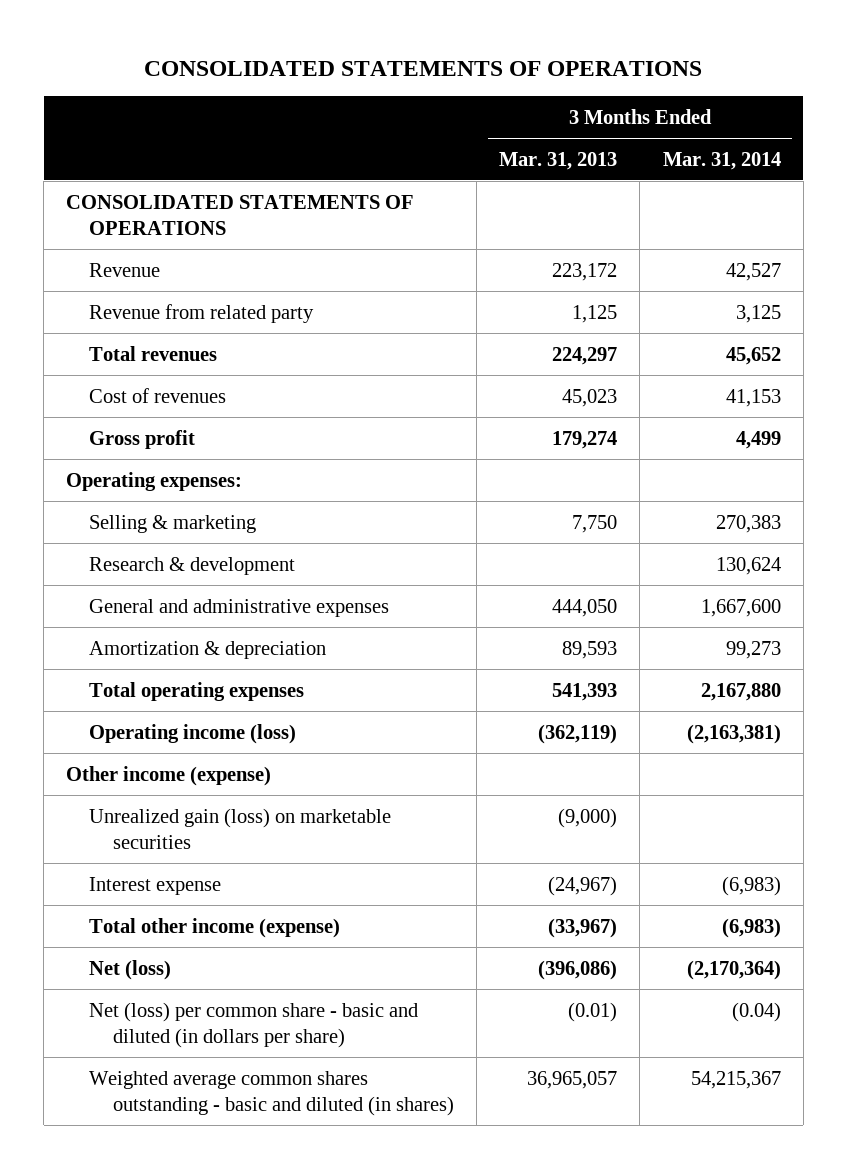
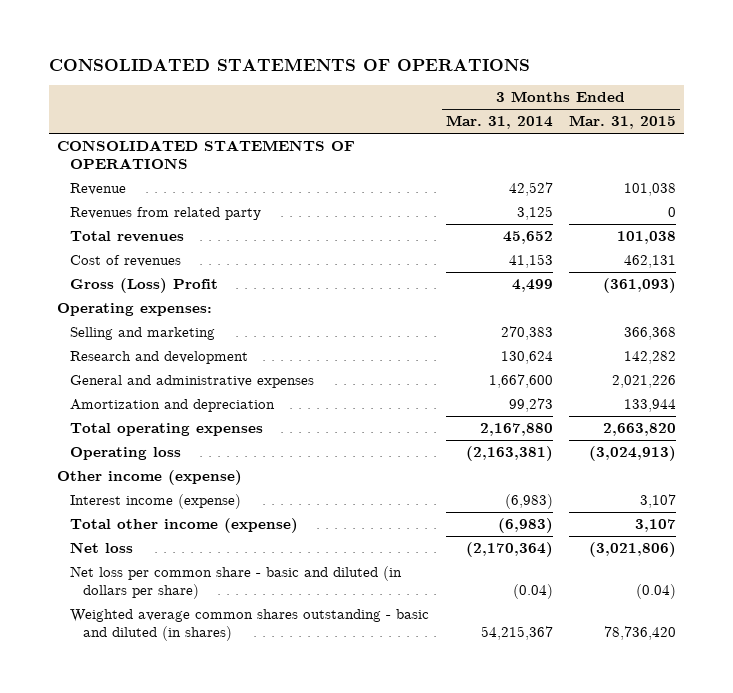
- | 3 Months Ended Mar. 31, 2013 | 3 Months Ended Mar. 31, 2014
+ | 3 Months Ended Mar. 31, 2014 | 3 Months Ended Mar. 31, 2015
- Revenue from related party | 1,125 | 3,125
+ Revenues from related party | 3,125 | 0
- Gross profit | 179,274 | 4,499
+ Gross (Loss) Profit | 4,499 | (361,093)
- Selling & marketing | 7,750 | 270,383
- Research & development | | 130,624
+ Selling and marketing | 270,383 | 366,368
+ Research and development | 130,624 | 142,282
- Amortization & depreciation | 89,593 | 99,273
+ Amortization and depreciation | 99,273 | 133,944
- Operating income (loss) | (362,119) | (2,163,381)
+ Operating loss | (2,163,381) | (3,024,913)
- Unrealized gain (loss) on marketable securities | (9,000) |
- Interest expense | (24,967) | (6,983)
+ Interest income (expense) | (6,983) | 3,107
- Net (loss) | (396,086) | (2,170,364)
- Net (loss) per common share - basic and diluted (in dollars per share) | (0.01) | (0.04)
+ Net loss | (2,170,364) | (3,021,806)
+ Net loss per common share - basic and diluted (in dollars per share) | (0.04) | (0.04)

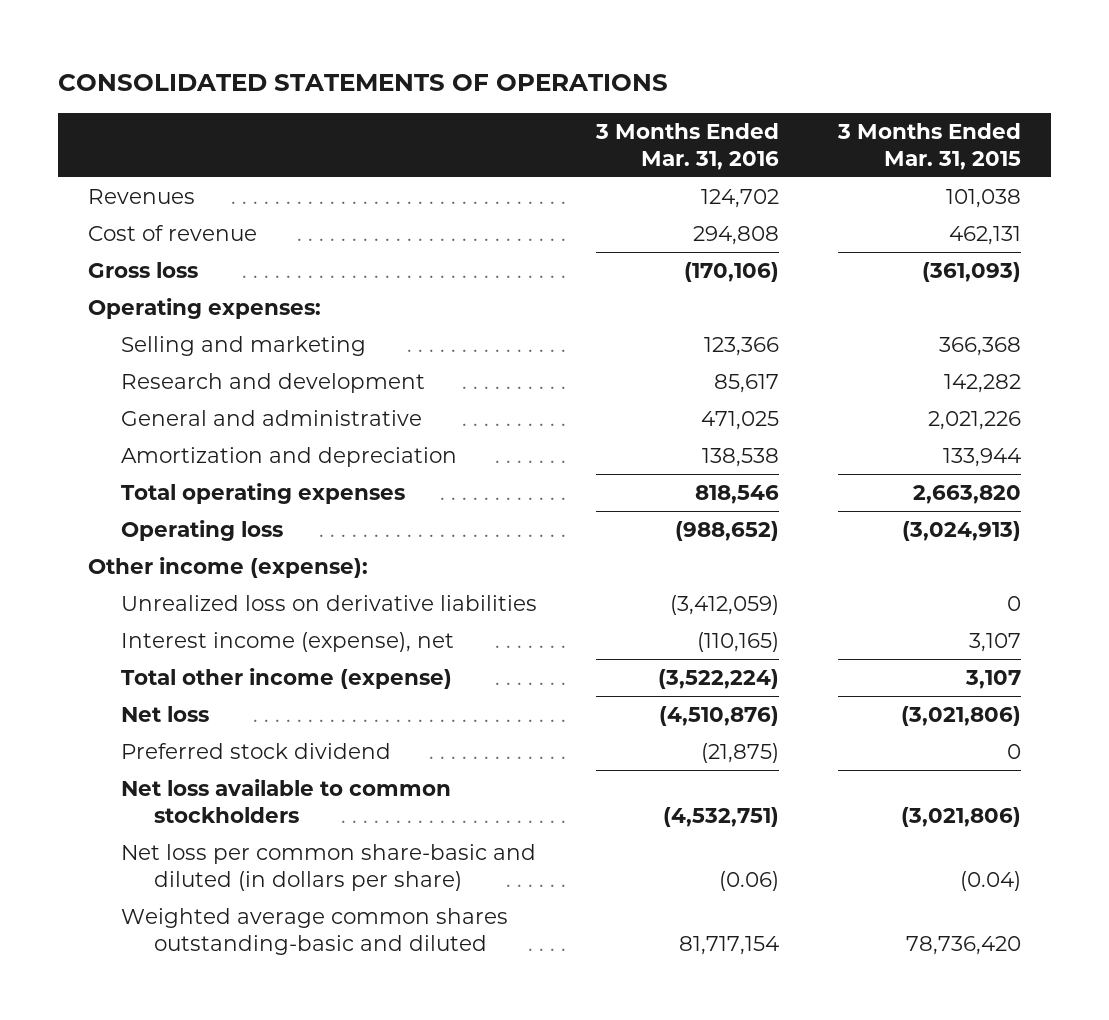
- | 3 Months Ended Mar. 31, 2014 | 3 Months Ended Mar. 31, 2015
+ | 3 Months Ended Mar. 31, 2016 | 3 Months Ended Mar. 31, 2015
- CONSOLIDATED STATEMENTS OF OPERATIONS
- Revenue | 42,527 | 101,038
- Revenues from related party | 3,125 | 0
- Total revenues | 45,652 | 101,038
- Cost of revenues | 41,153 | 462,131
- Gross (Loss) Profit | 4,499 | (361,093)
+ Revenues | 124,702 | 101,038
+ Cost of revenue | 294,808 | 462,131
+ Gross loss | (170,106) | (361,093)
- General and administrative expenses | 1,667,600 | 2,021,226
+ General and administrative | 471,025 | 2,021,226
- Other income (expense)
- Interest income (expense) | (6,983) | 3,107
+ Other income (expense):
+ Unrealized loss on derivative liabilities | (3,412,059) | 0
+ Interest income (expense), net | (110,165) | 3,107
- Net loss per common share - basic and diluted (in dollars per share) | (0.04) | (0.04)
- Weighted average common shares outstanding - basic and diluted (in shares) | 54,215,367 | 78,736,420
+ Preferred stock dividend | (21,875) | 0
+ Net loss available to common stockholders | (4,532,751) | (3,021,806)
+ Net loss per common share-basic and diluted (in dollars per share) | (0.06) | (0.04)
+ Weighted average common shares outstanding-basic and diluted | 81,717,154 | 78,736,420

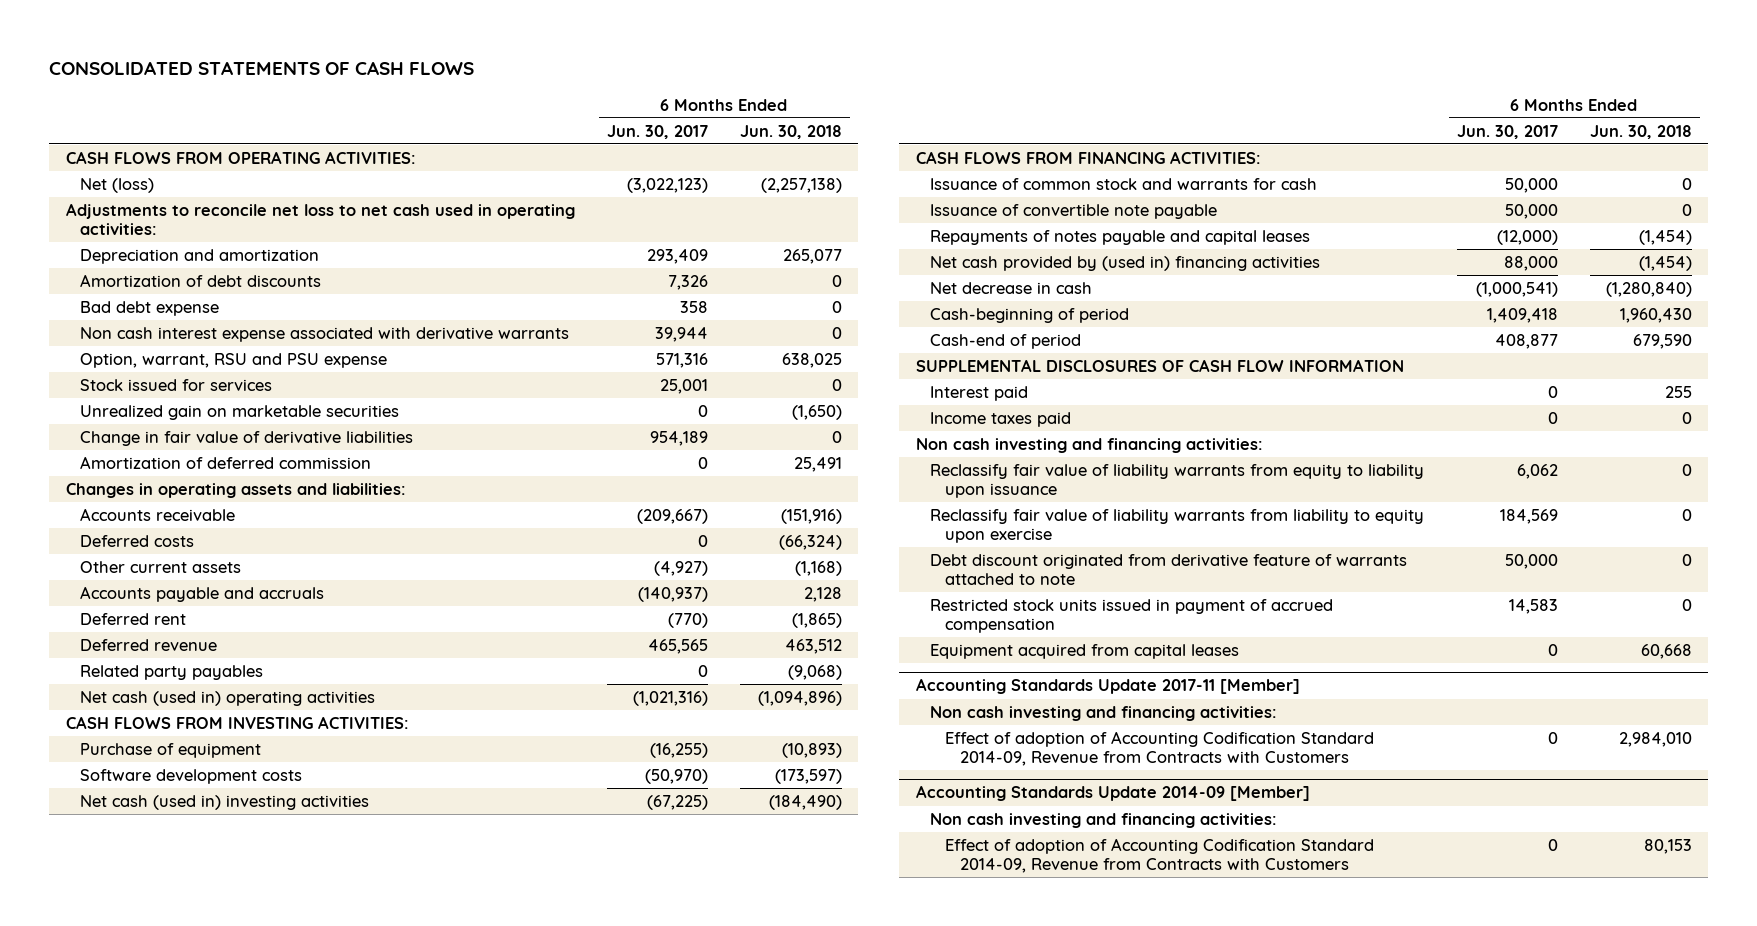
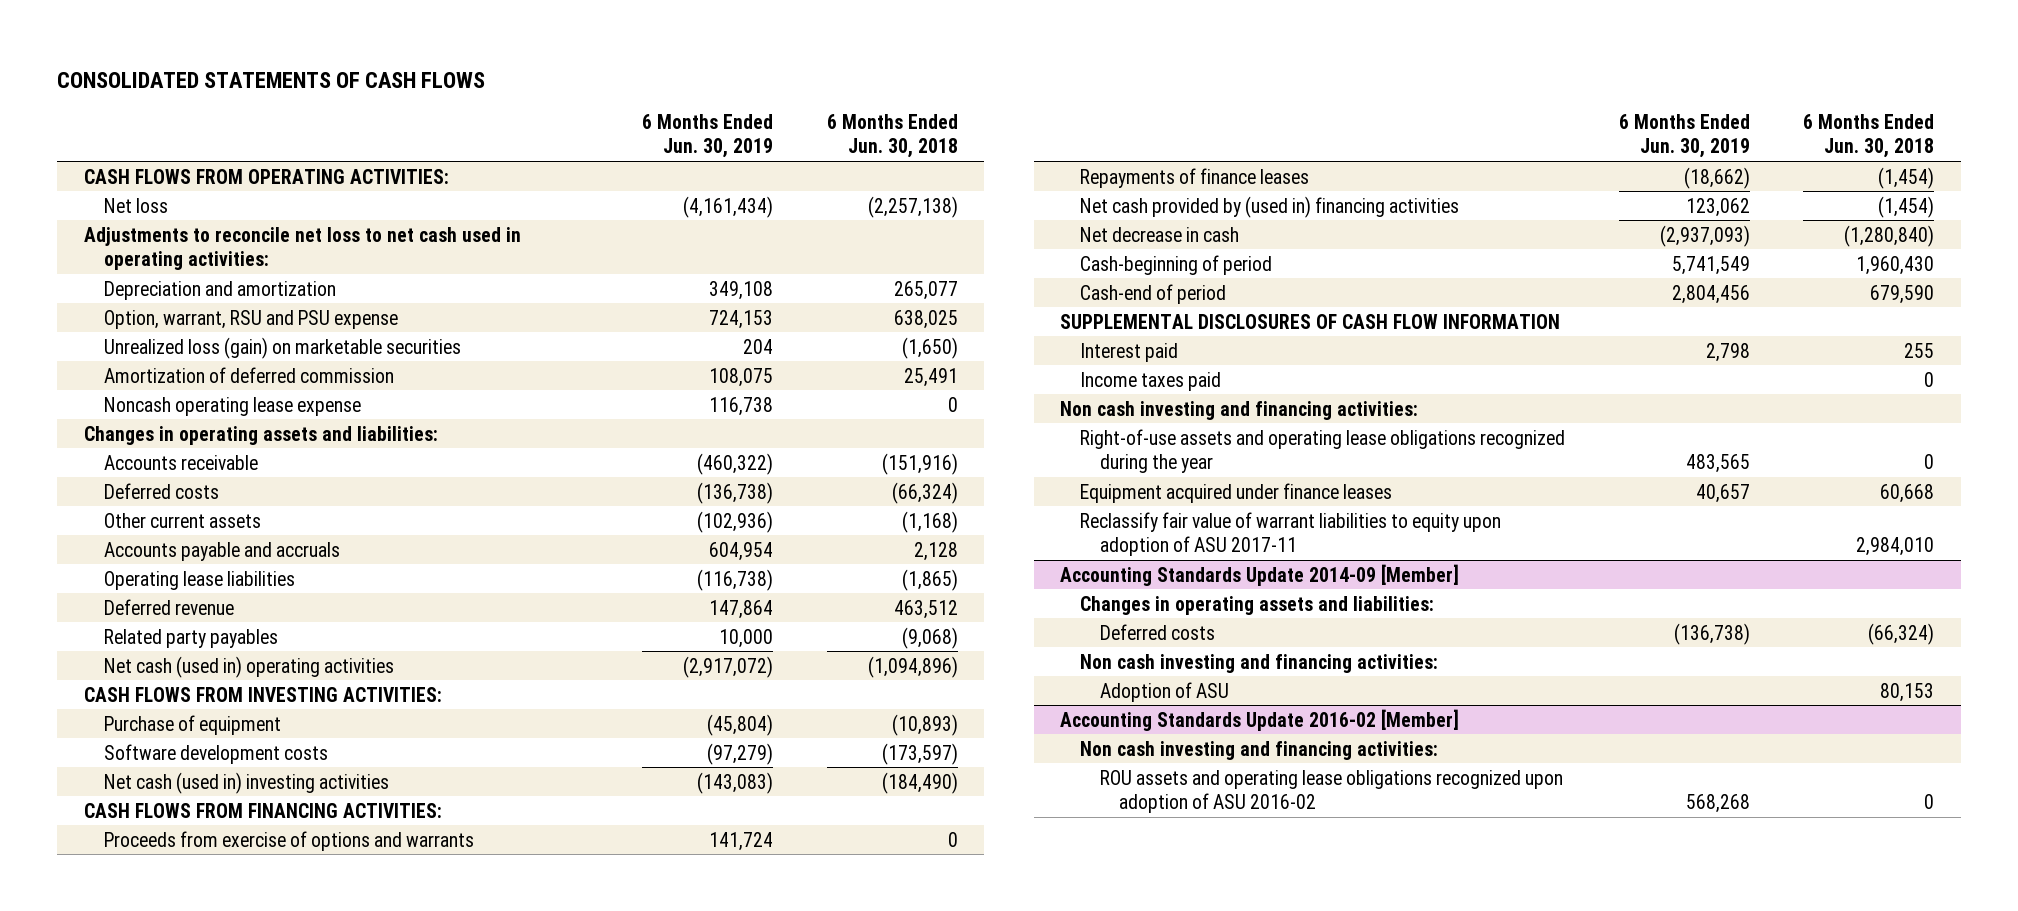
- | 6 Months Ended Jun. 30, 2017 | 6 Months Ended Jun. 30, 2018
+ | 6 Months Ended Jun. 30, 2019 | 6 Months Ended Jun. 30, 2018
- Net (loss) | (3,022,123) | (2,257,138)
+ Net loss | (4,161,434) | (2,257,138)
- Amortization of debt discounts | 7,326 | 0
- Bad debt expense | 358 | 0
- Non cash interest expense associated with derivative warrants | 39,944 | 0
- Stock issued for services | 25,001 | 0
- Unrealized gain on marketable securities | 0 | (1,650)
- Change in fair value of derivative liabilities | 954,189 | 0
+ Unrealized loss (gain) on marketable securities | 204 | (1,650)
+ Noncash operating lease expense | 116,738 | 0
- Deferred rent | (770) | (1,865)
+ Operating lease liabilities | (116,738) | (1,865)
- Issuance of common stock and warrants for cash | 50,000 | 0
- Issuance of convertible note payable | 50,000 | 0
- Repayments of notes payable and capital leases | (12,000) | (1,454)
+ Proceeds from exercise of options and warrants | 141,724 | 0
+ Repayments of finance leases | (18,662) | (1,454)
- Reclassify fair value of liability warrants from equity to liability upon issuance | 6,062 | 0
- Reclassify fair value of liability warrants from liability to equity upon exercise | 184,569 | 0
- Debt discount originated from derivative feature of warrants attached to note | 50,000 | 0
- Restricted stock units issued in payment of accrued compensation | 14,583 | 0
- Equipment acquired from capital leases | 0 | 60,668
- Accounting Standards Update 2017-11 [Member]
- Non cash investing and financing activities:
- Effect of adoption of Accounting Codification Standard 2014-09, Revenue from Contracts with Customers | 0 | 2,984,010
+ Right-of-use assets and operating lease obligations recognized during the year | 483,565 | 0
+ Equipment acquired under finance leases | 40,657 | 60,668
+ Reclassify fair value of warrant liabilities to equity upon adoption of ASU 2017-11 | | 2,984,010
@ Accounting Standards Update 2014-09 [Member]
+ Changes in operating assets and liabilities:
+ Deferred costs | (136,738) | (66,324)
- Effect of adoption of Accounting Codification Standard 2014-09, Revenue from Contracts with Customers | 0 | 80,153
+ Adoption of ASU | | 80,153
+ Accounting Standards Update 2016-02 [Member]
+ Non cash investing and financing activities:
+ ROU assets and operating lease obligations recognized upon adoption of ASU 2016-02 | 568,268 | 0

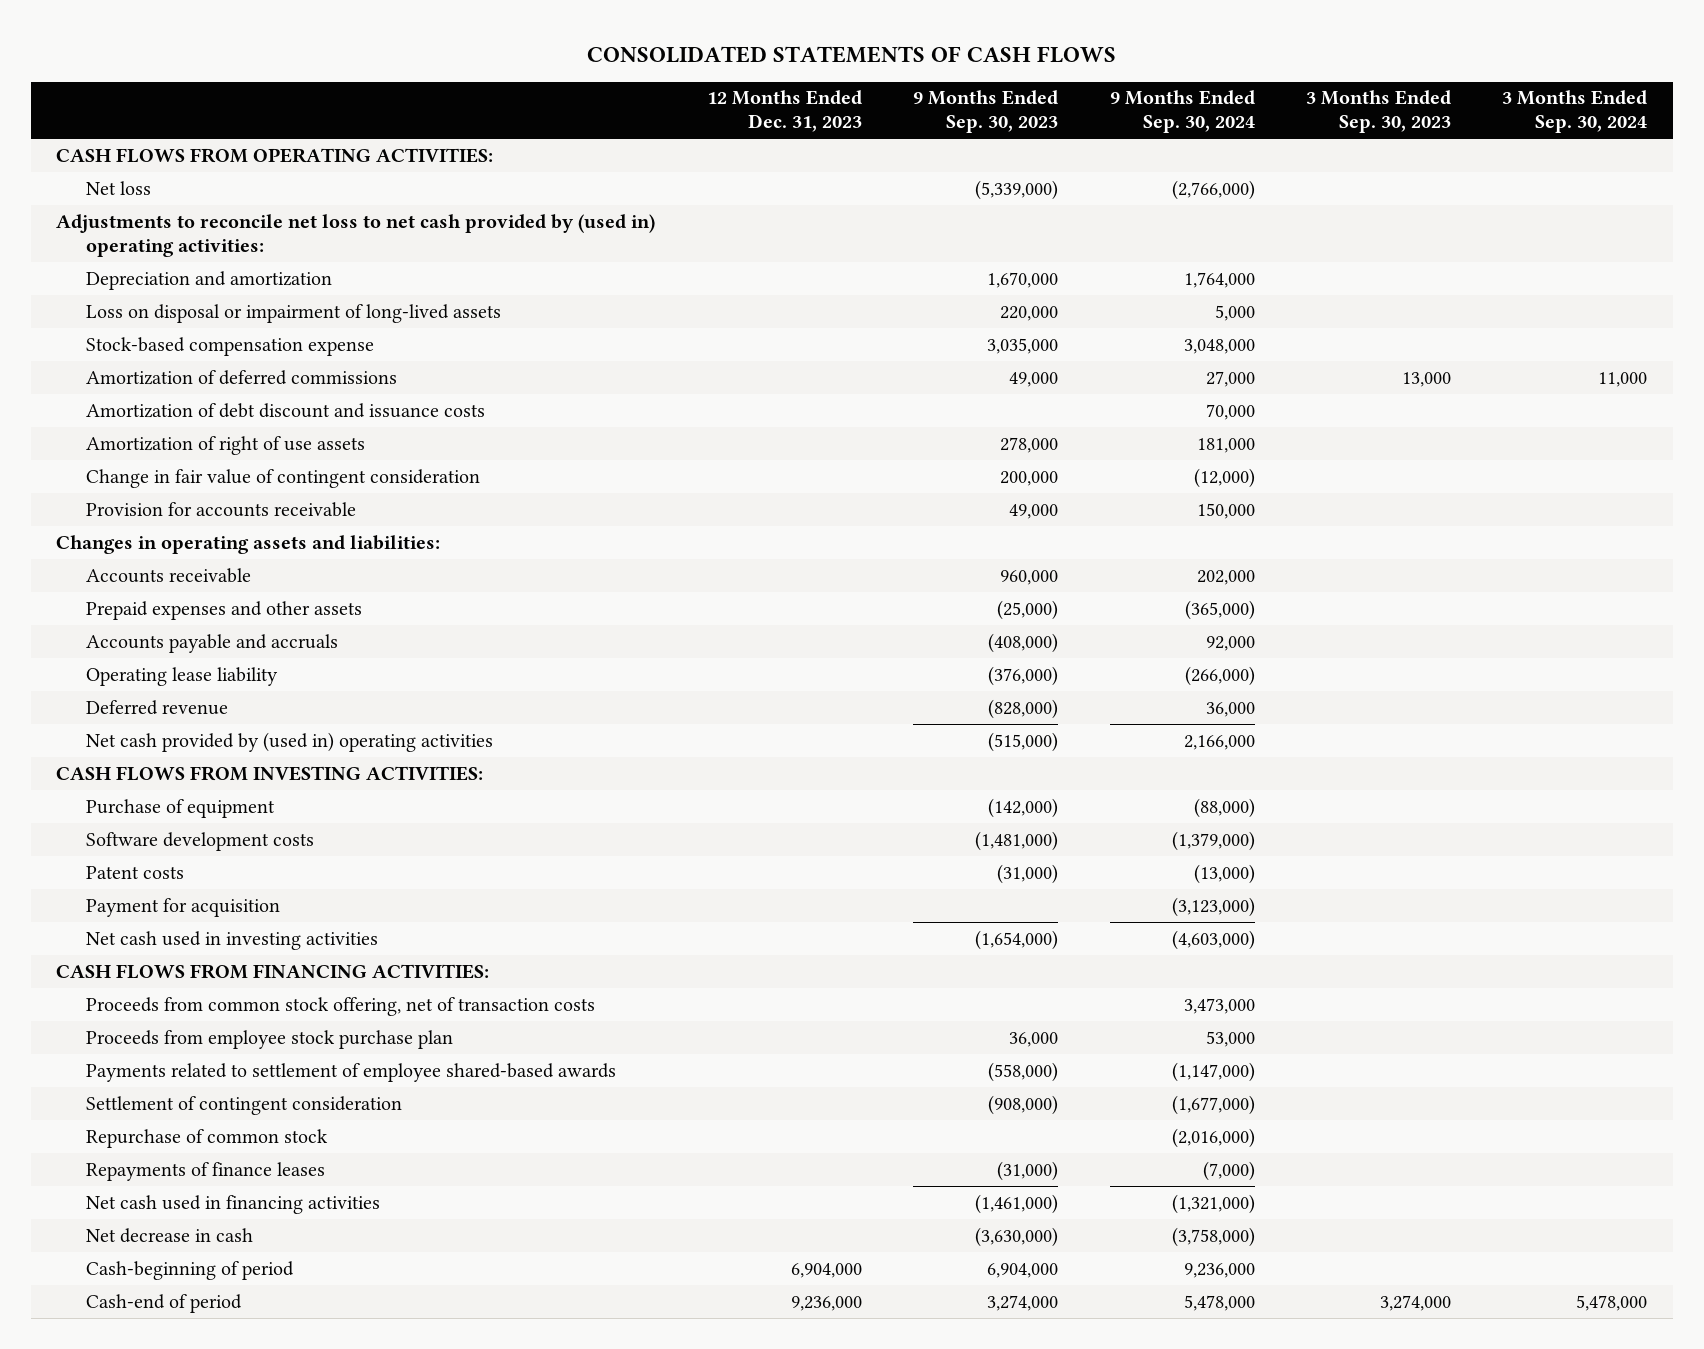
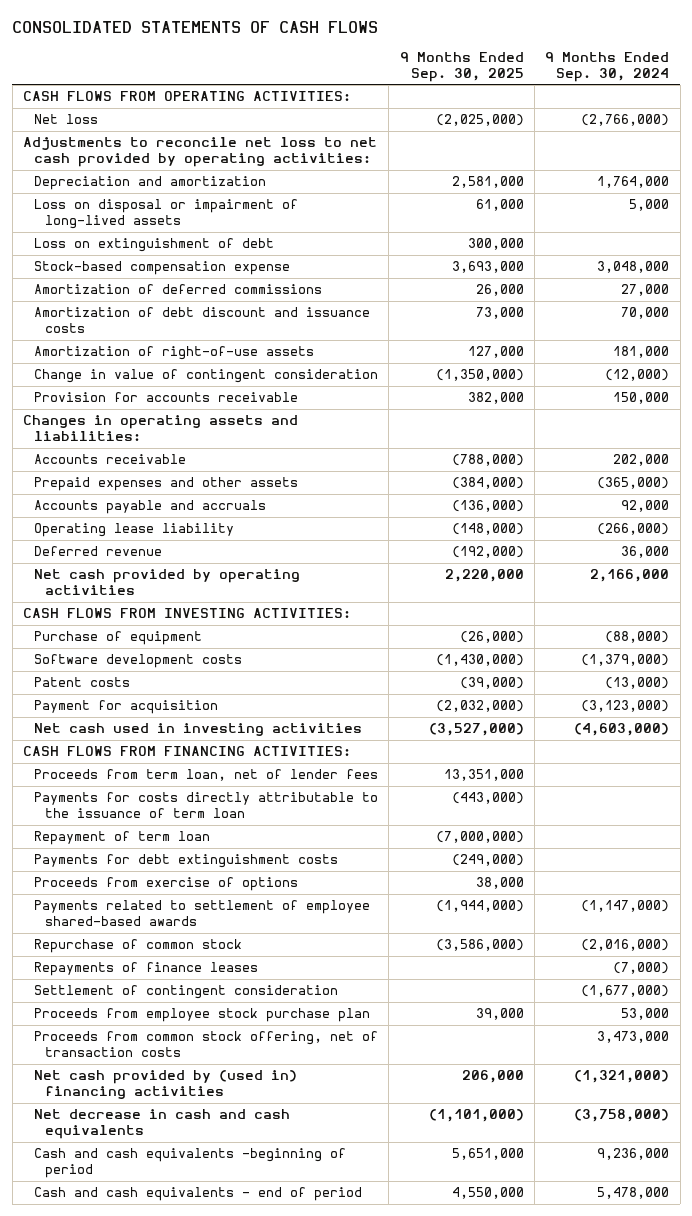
- | 12 Months Ended Dec. 31, 2023 | 9 Months Ended Sep. 30, 2023 | 9 Months Ended Sep. 30, 2024 | 3 Months Ended Sep. 30, 2023 | 3 Months Ended Sep. 30, 2024
+ | 9 Months Ended Sep. 30, 2025 | 9 Months Ended Sep. 30, 2024
- Adjustments to reconcile net loss to net cash provided by (used in) operating activities:
+ Adjustments to reconcile net loss to net cash provided by operating activities:
+ Loss on extinguishment of debt | 300,000 |
- Amortization of right of use assets | | 278,000 | 181,000 | |
- Change in fair value of contingent consideration | | 200,000 | (12,000) | |
+ Amortization of right-of-use assets | 127,000 | 181,000
+ Change in value of contingent consideration | (1,350,000) | (12,000)
- Net cash provided by (used in) operating activities | | (515,000) | 2,166,000 | |
+ Net cash provided by operating activities | 2,220,000 | 2,166,000
+ Proceeds from term loan, net of lender fees | 13,351,000 |
+ Payments for costs directly attributable to the issuance of term loan | (443,000) |
+ Repayment of term loan | (7,000,000) |
+ Payments for debt extinguishment costs | (249,000) |
+ Proceeds from exercise of options | 38,000 |
- Net cash used in financing activities | | (1,461,000) | (1,321,000) | |
- Net decrease in cash | | (3,630,000) | (3,758,000) | |
- Cash-beginning of period | 6,904,000 | 6,904,000 | 9,236,000 | |
- Cash-end of period | 9,236,000 | 3,274,000 | 5,478,000 | 3,274,000 | 5,478,000
moved down: Settlement of contingent consideration | | (1,677,000)
moved down: Proceeds from employee stock purchase plan | 39,000 | 53,000
moved down: Proceeds from common stock offering, net of transaction costs | | 3,473,000
+ Net cash provided by (used in) financing activities | 206,000 | (1,321,000)
+ Net decrease in cash and cash equivalents | (1,101,000) | (3,758,000)
+ Cash and cash equivalents -beginning of period | 5,651,000 | 9,236,000
+ Cash and cash equivalents - end of period | 4,550,000 | 5,478,000

